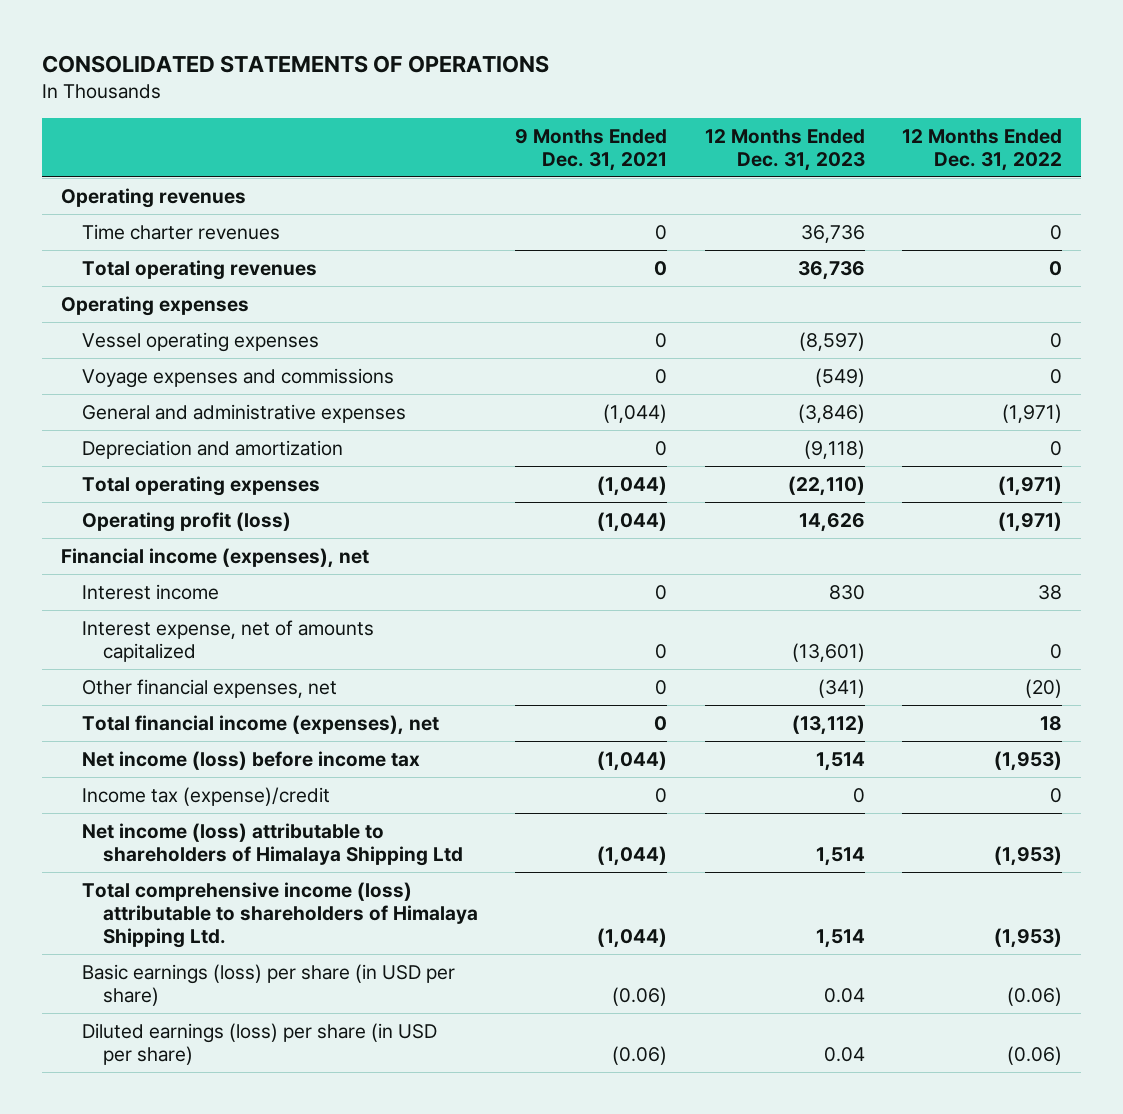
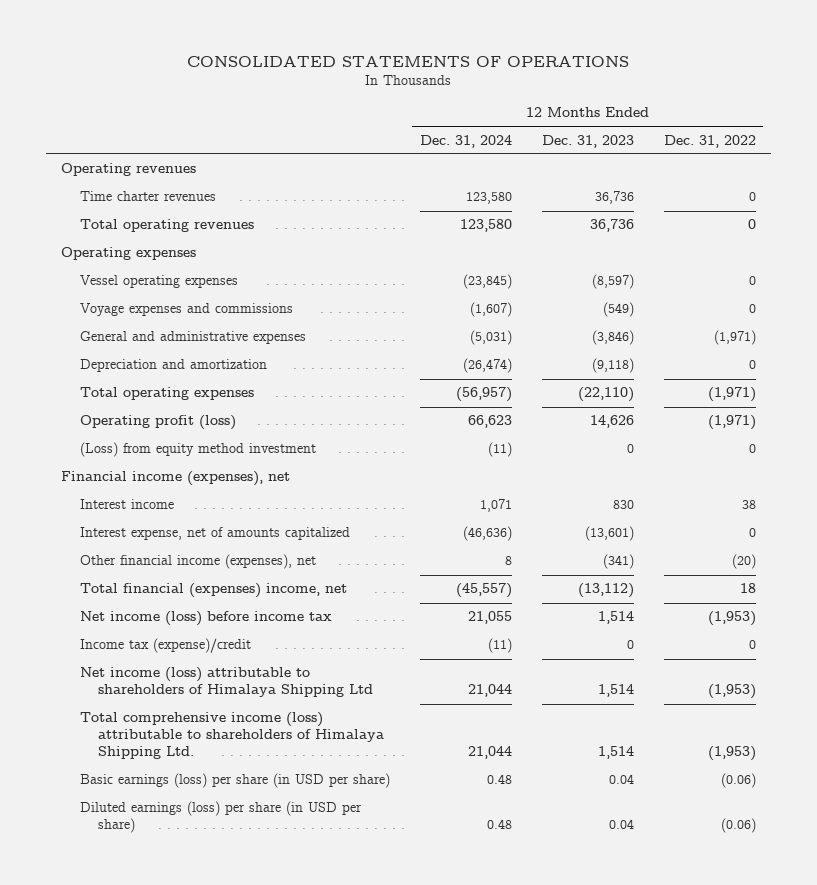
- | 9 Months Ended Dec. 31, 2021 | 12 Months Ended Dec. 31, 2023 | 12 Months Ended Dec. 31, 2022
+ | 12 Months Ended Dec. 31, 2024 | 12 Months Ended Dec. 31, 2023 | 12 Months Ended Dec. 31, 2022
+ (Loss) from equity method investment | (11) | 0 | 0
- Other financial expenses, net | 0 | (341) | (20)
- Total financial income (expenses), net | 0 | (13,112) | 18
+ Other financial income (expenses), net | 8 | (341) | (20)
+ Total financial (expenses) income, net | (45,557) | (13,112) | 18

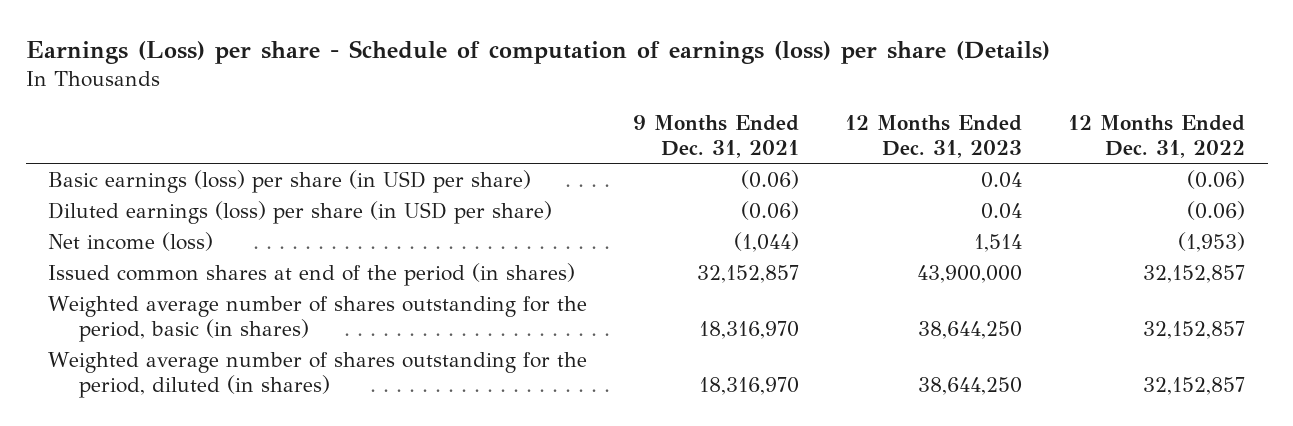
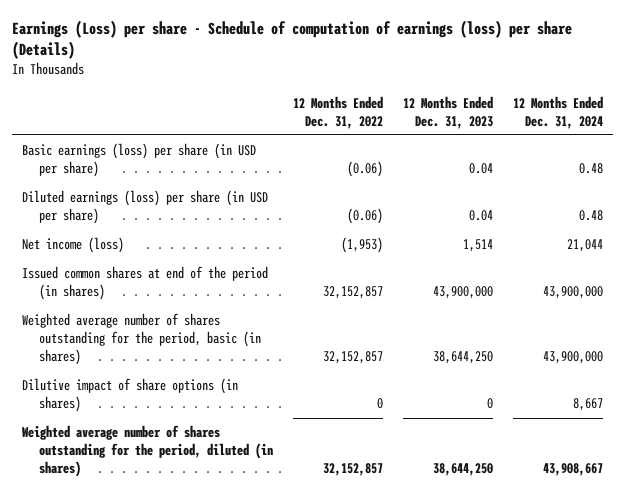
- | 9 Months Ended Dec. 31, 2021 | 12 Months Ended Dec. 31, 2023 | 12 Months Ended Dec. 31, 2022
+ | 12 Months Ended Dec. 31, 2022 | 12 Months Ended Dec. 31, 2023 | 12 Months Ended Dec. 31, 2024
+ Dilutive impact of share options (in shares) | 0 | 0 | 8,667

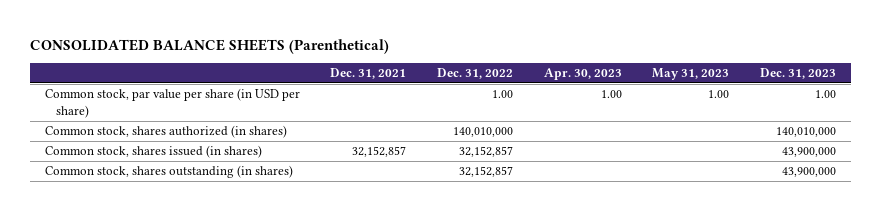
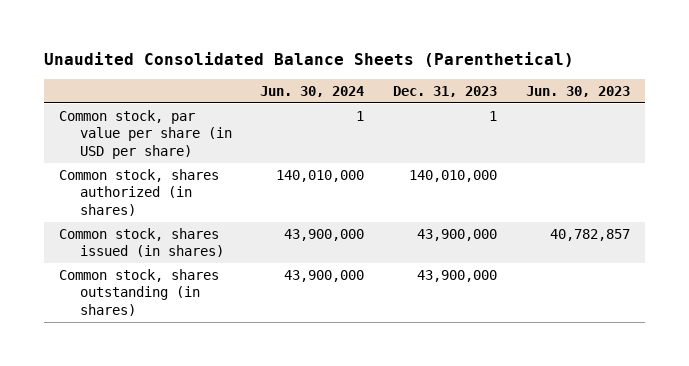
- CONSOLIDATED BALANCE SHEETS (Parenthetical)
+ Unaudited Consolidated Balance Sheets (Parenthetical)
- | Dec. 31, 2021 | Dec. 31, 2022 | Apr. 30, 2023 | May 31, 2023 | Dec. 31, 2023
+ | Jun. 30, 2024 | Dec. 31, 2023 | Jun. 30, 2023
- Common stock, par value per share (in USD per share) | | 1.00 | 1.00 | 1.00 | 1.00
+ Common stock, par value per share (in USD per share) | 1 | 1 |

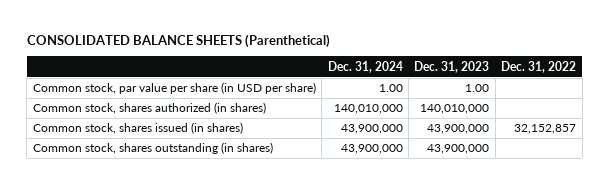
- Unaudited Consolidated Balance Sheets (Parenthetical)
+ CONSOLIDATED BALANCE SHEETS (Parenthetical)
- | Jun. 30, 2024 | Dec. 31, 2023 | Jun. 30, 2023
+ | Dec. 31, 2024 | Dec. 31, 2023 | Dec. 31, 2022
- Common stock, par value per share (in USD per share) | 1 | 1 |
+ Common stock, par value per share (in USD per share) | 1.00 | 1.00 |

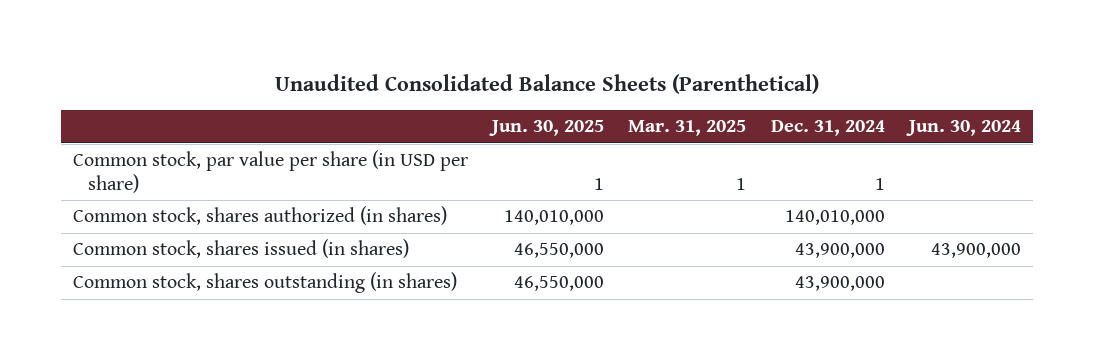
- CONSOLIDATED BALANCE SHEETS (Parenthetical)
+ Unaudited Consolidated Balance Sheets (Parenthetical)
- | Dec. 31, 2024 | Dec. 31, 2023 | Dec. 31, 2022
+ | Jun. 30, 2025 | Mar. 31, 2025 | Dec. 31, 2024 | Jun. 30, 2024
- Common stock, par value per share (in USD per share) | 1.00 | 1.00 |
+ Common stock, par value per share (in USD per share) | 1 | 1 | 1 |

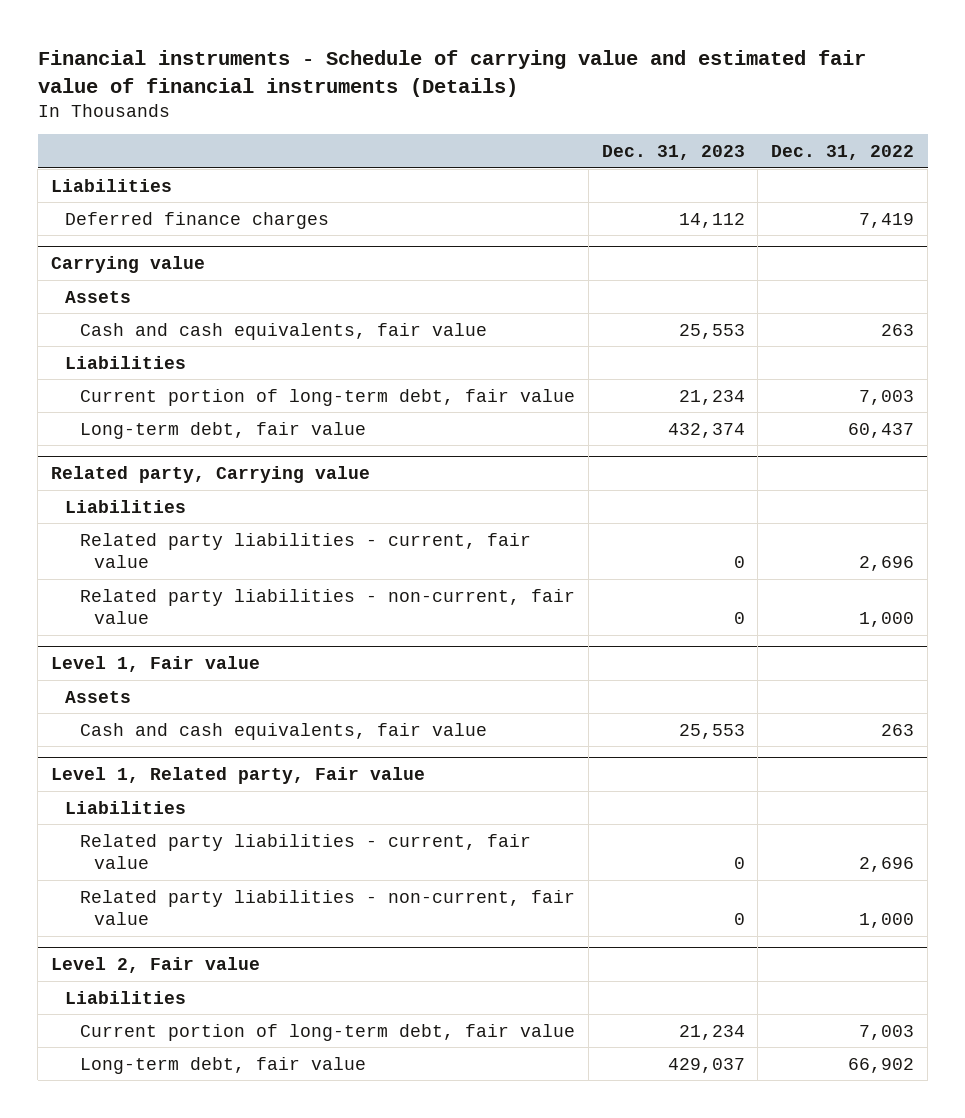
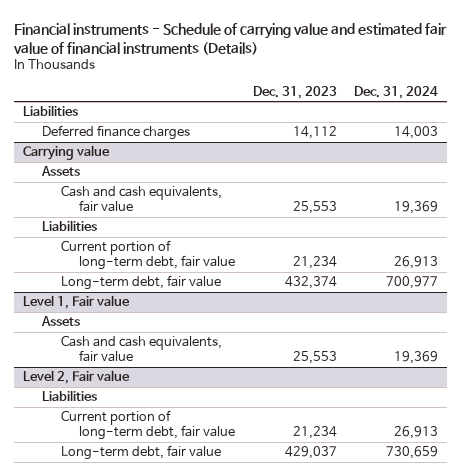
- | Dec. 31, 2023 | Dec. 31, 2022
+ | Dec. 31, 2023 | Dec. 31, 2024
- Related party, Carrying value
- Liabilities
- Related party liabilities - current, fair value | 0 | 2,696
- Related party liabilities - non-current, fair value | 0 | 1,000
- Level 1, Related party, Fair value
- Liabilities
- Related party liabilities - current, fair value | 0 | 2,696
- Related party liabilities - non-current, fair value | 0 | 1,000

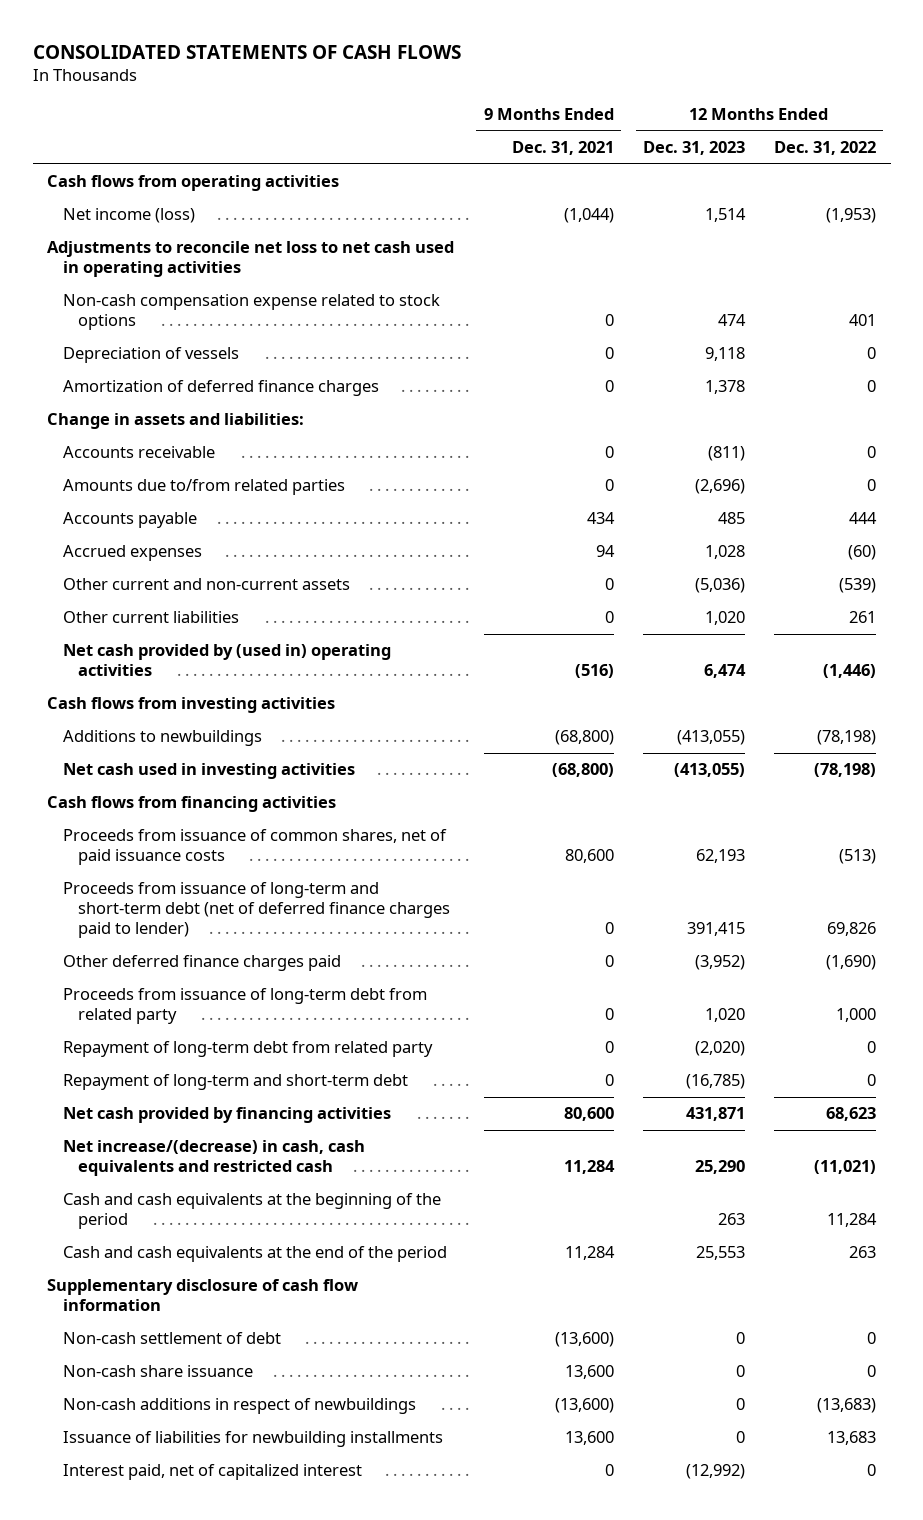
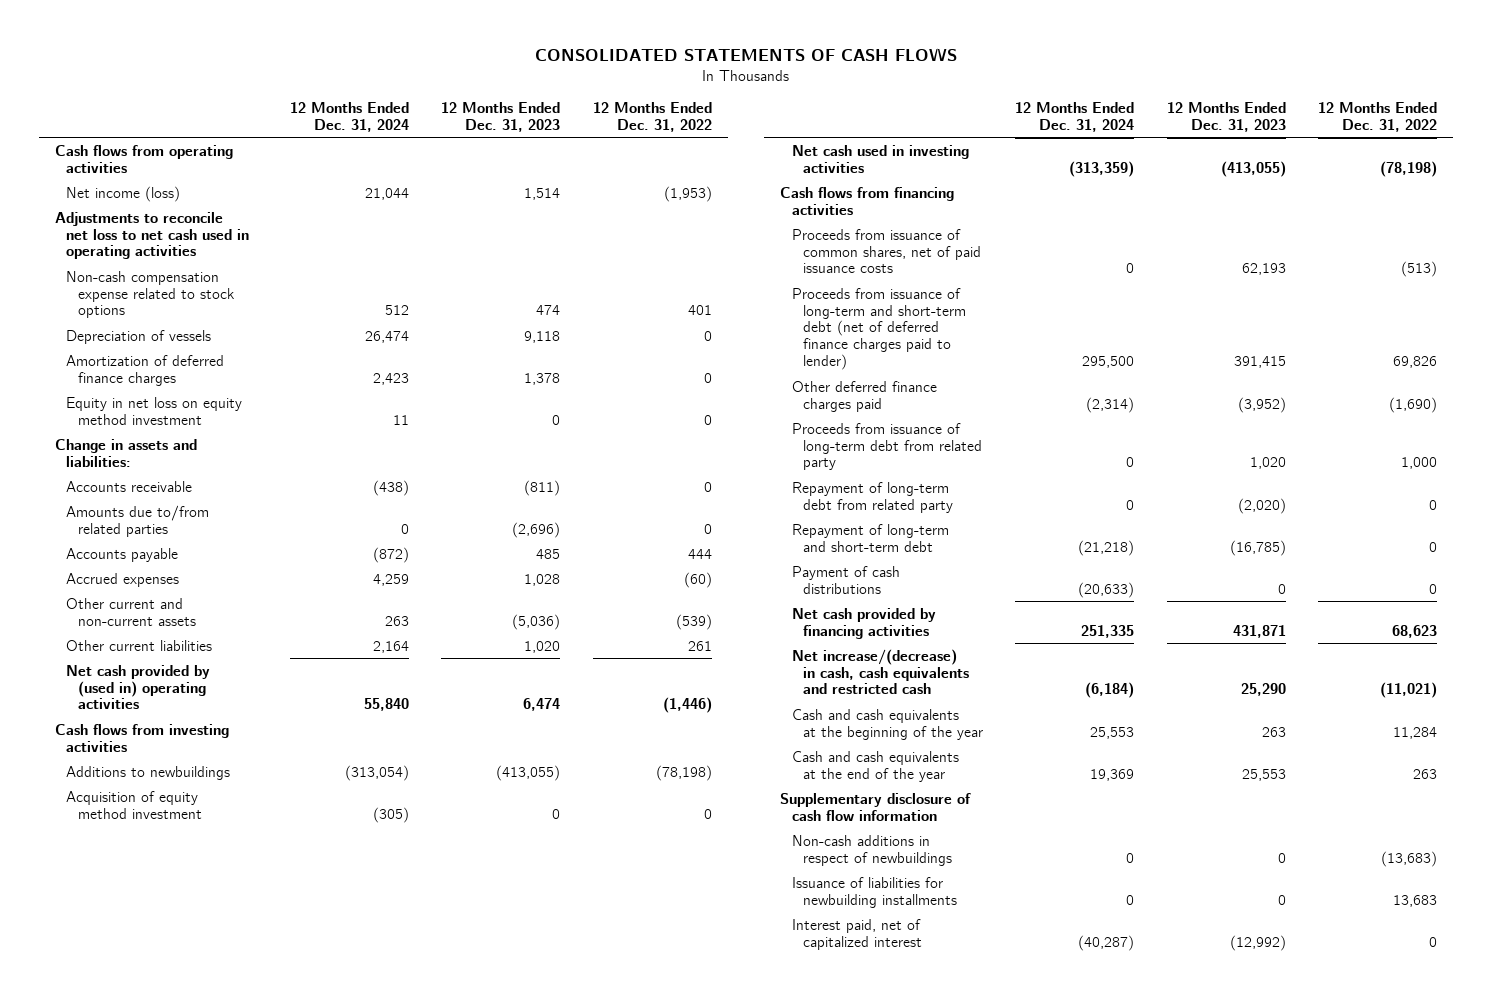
- | 9 Months Ended Dec. 31, 2021 | 12 Months Ended Dec. 31, 2023 | 12 Months Ended Dec. 31, 2022
+ | 12 Months Ended Dec. 31, 2024 | 12 Months Ended Dec. 31, 2023 | 12 Months Ended Dec. 31, 2022
+ Equity in net loss on equity method investment | 11 | 0 | 0
+ Acquisition of equity method investment | (305) | 0 | 0
+ Payment of cash distributions | (20,633) | 0 | 0
- Cash and cash equivalents at the beginning of the period | | 263 | 11,284
- Cash and cash equivalents at the end of the period | 11,284 | 25,553 | 263
+ Cash and cash equivalents at the beginning of the year | 25,553 | 263 | 11,284
+ Cash and cash equivalents at the end of the year | 19,369 | 25,553 | 263
- Non-cash settlement of debt | (13,600) | 0 | 0
- Non-cash share issuance | 13,600 | 0 | 0

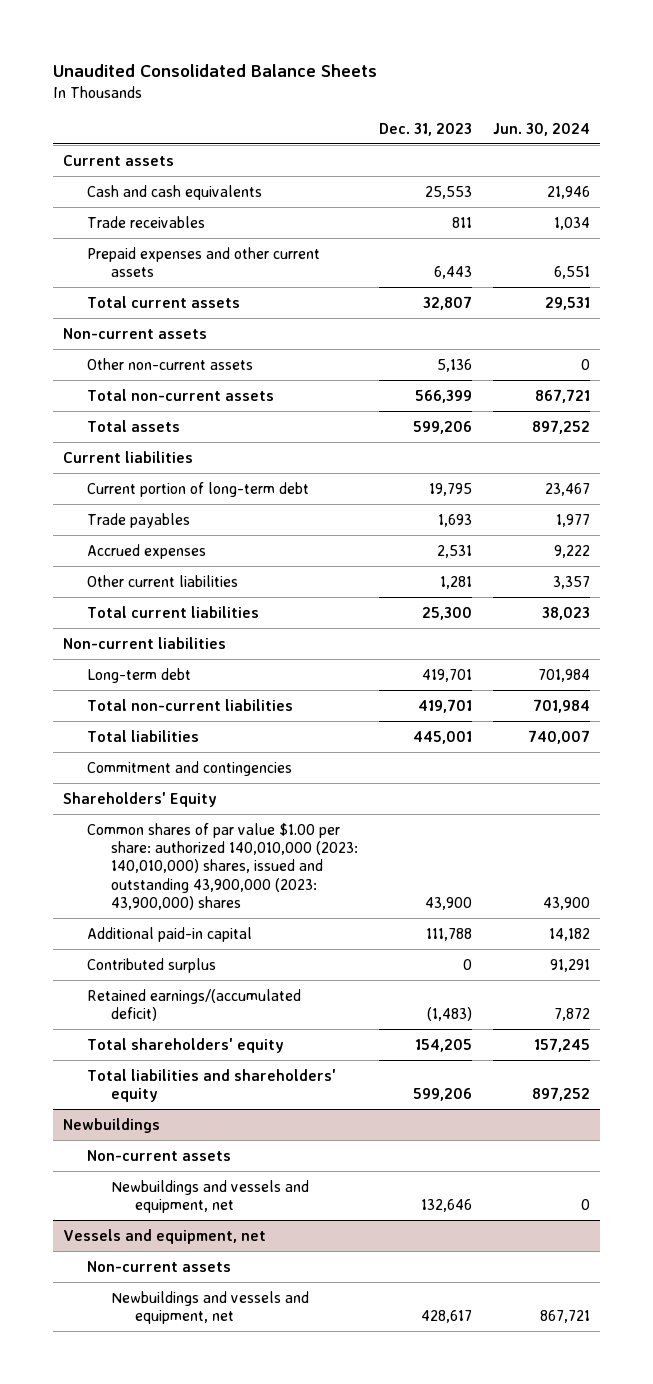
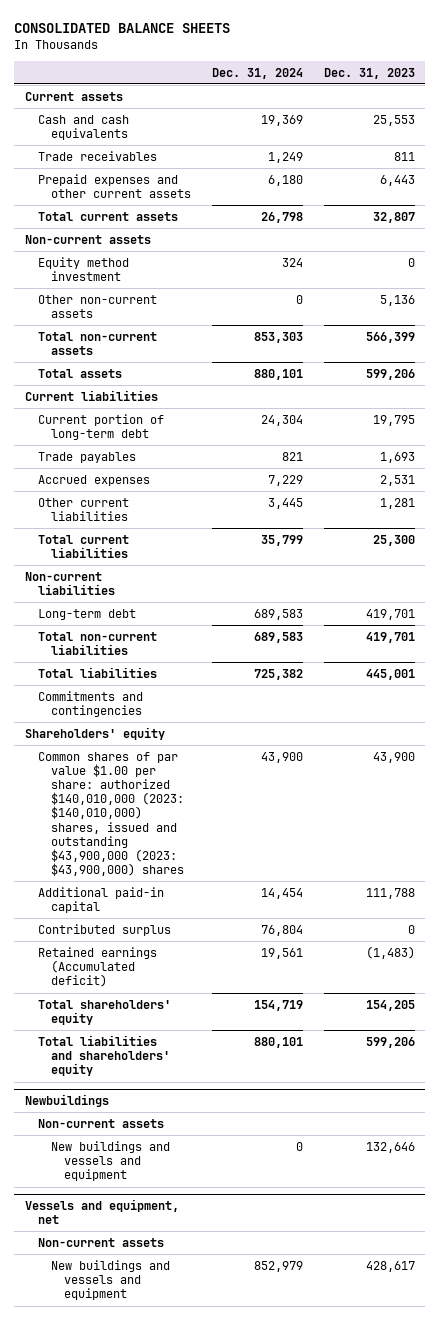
- Unaudited Consolidated Balance Sheets
+ CONSOLIDATED BALANCE SHEETS
- | Dec. 31, 2023 | Jun. 30, 2024
+ | Dec. 31, 2024 | Dec. 31, 2023
+ Equity method investment | 324 | 0
- Commitment and contingencies
- Shareholders' Equity
- Common shares of par value $1.00 per share: authorized 140,010,000 (2023: 140,010,000) shares, issued and outstanding 43,900,000 (2023: 43,900,000) shares | 43,900 | 43,900
+ Commitments and contingencies
+ Shareholders' equity
+ Common shares of par value $1.00 per share: authorized $140,010,000 (2023: $140,010,000) shares, issued and outstanding $43,900,000 (2023: $43,900,000) shares | 43,900 | 43,900
- Retained earnings/(accumulated deficit) | (1,483) | 7,872
+ Retained earnings (Accumulated deficit) | 19,561 | (1,483)
@ Newbuildings
- Newbuildings and vessels and equipment, net | 132,646 | 0
+ New buildings and vessels and equipment | 0 | 132,646
@ Vessels and equipment, net
- Newbuildings and vessels and equipment, net | 428,617 | 867,721
+ New buildings and vessels and equipment | 852,979 | 428,617

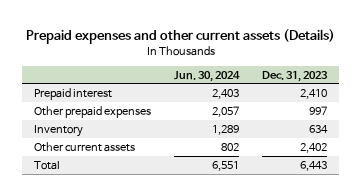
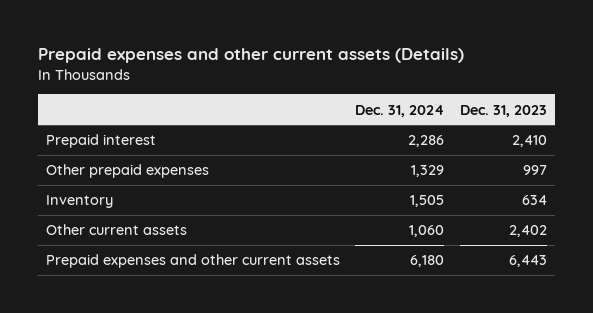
- | Jun. 30, 2024 | Dec. 31, 2023
+ | Dec. 31, 2024 | Dec. 31, 2023
- Total | 6,551 | 6,443
+ Prepaid expenses and other current assets | 6,180 | 6,443

